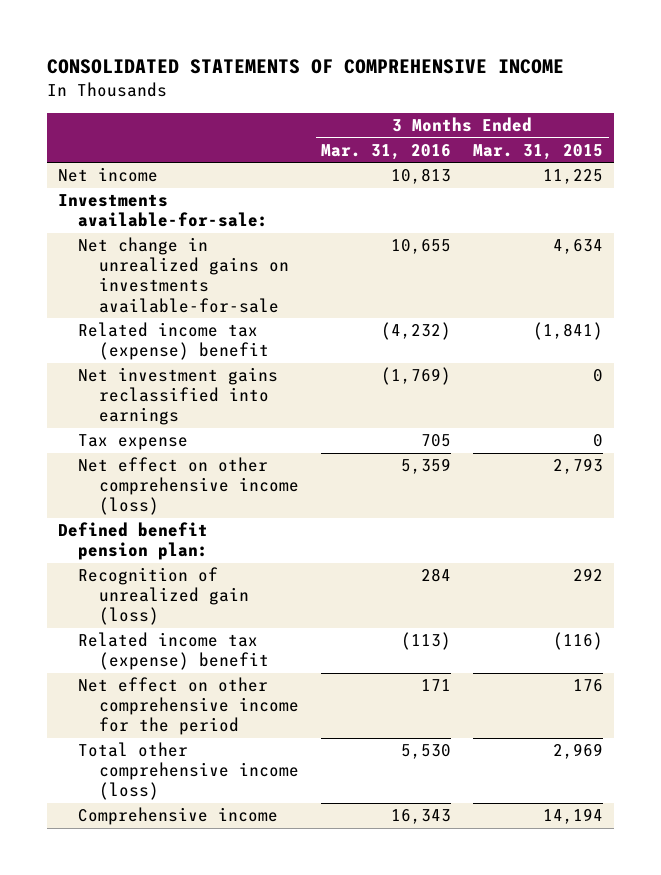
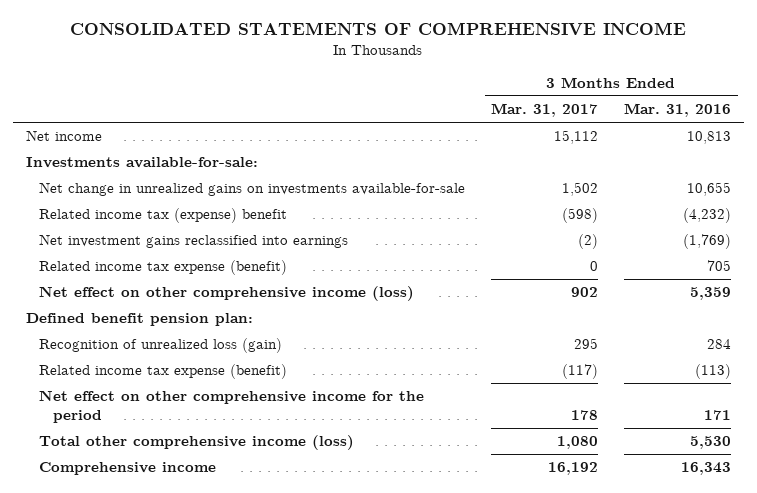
- | 3 Months Ended Mar. 31, 2016 | 3 Months Ended Mar. 31, 2015
+ | 3 Months Ended Mar. 31, 2017 | 3 Months Ended Mar. 31, 2016
- Tax expense | 705 | 0
+ Related income tax expense (benefit) | 0 | 705
- Recognition of unrealized gain (loss) | 284 | 292
- Related income tax (expense) benefit | (113) | (116)
+ Recognition of unrealized loss (gain) | 295 | 284
+ Related income tax expense (benefit) | (117) | (113)

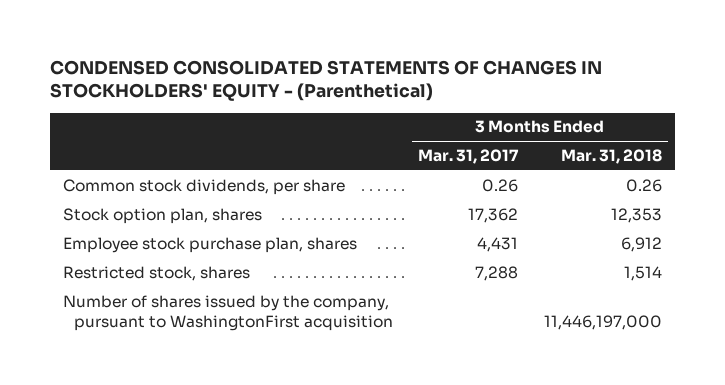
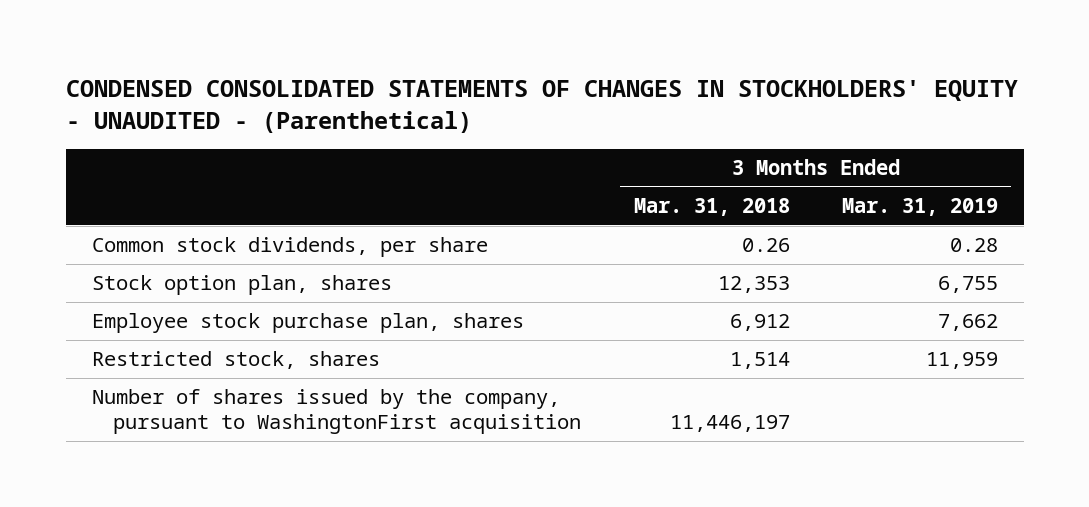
- CONDENSED CONSOLIDATED STATEMENTS OF CHANGES IN STOCKHOLDERS' EQUITY - (Parenthetical)
+ CONDENSED CONSOLIDATED STATEMENTS OF CHANGES IN STOCKHOLDERS' EQUITY - UNAUDITED - (Parenthetical)
- | 3 Months Ended Mar. 31, 2017 | 3 Months Ended Mar. 31, 2018
+ | 3 Months Ended Mar. 31, 2018 | 3 Months Ended Mar. 31, 2019
- Number of shares issued by the company, pursuant to WashingtonFirst acquisition | | 11,446,197,000
+ Number of shares issued by the company, pursuant to WashingtonFirst acquisition | 11,446,197 |

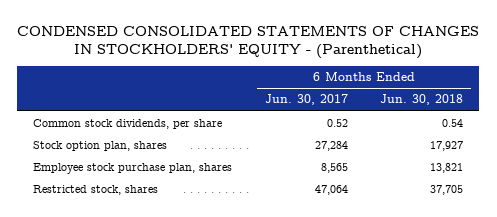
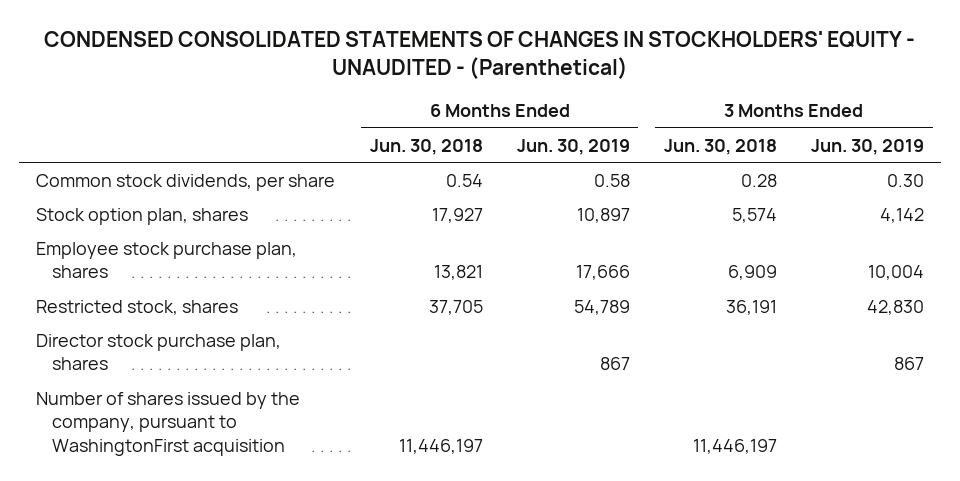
- CONDENSED CONSOLIDATED STATEMENTS OF CHANGES IN STOCKHOLDERS' EQUITY - (Parenthetical)
+ CONDENSED CONSOLIDATED STATEMENTS OF CHANGES IN STOCKHOLDERS' EQUITY - UNAUDITED - (Parenthetical)
- | 6 Months Ended Jun. 30, 2017 | 6 Months Ended Jun. 30, 2018
+ | 6 Months Ended Jun. 30, 2018 | 6 Months Ended Jun. 30, 2019 | 3 Months Ended Jun. 30, 2018 | 3 Months Ended Jun. 30, 2019
+ Director stock purchase plan, shares | | 867 | | 867
+ Number of shares issued by the company, pursuant to WashingtonFirst acquisition | 11,446,197 | | 11,446,197 |

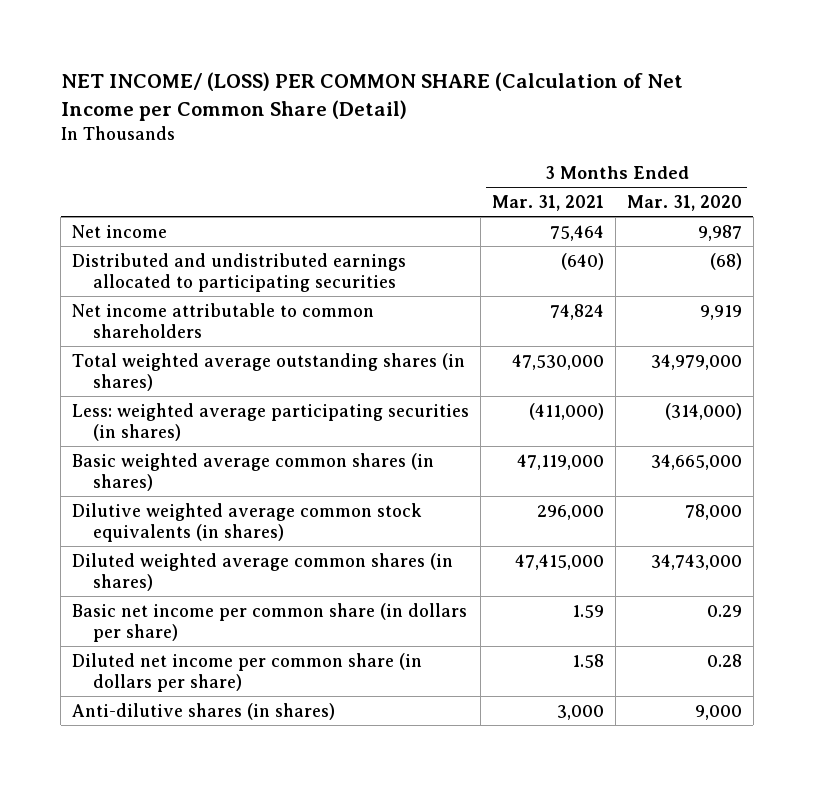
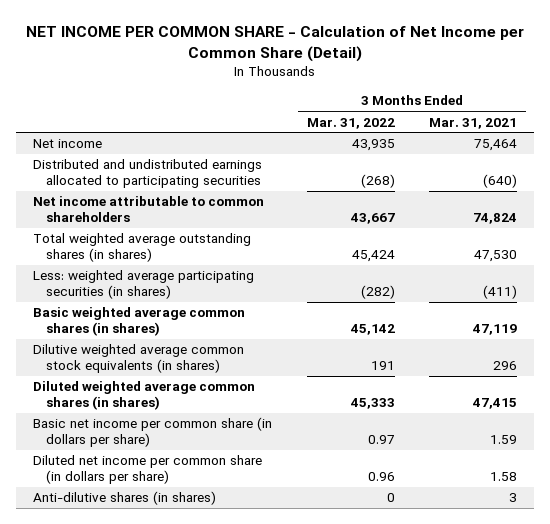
- NET INCOME/ (LOSS) PER COMMON SHARE (Calculation of Net Income per Common Share (Detail)
+ NET INCOME PER COMMON SHARE - Calculation of Net Income per Common Share (Detail)
- | 3 Months Ended Mar. 31, 2021 | 3 Months Ended Mar. 31, 2020
+ | 3 Months Ended Mar. 31, 2022 | 3 Months Ended Mar. 31, 2021
- Total weighted average outstanding shares (in shares) | 47,530,000 | 34,979,000
- Less: weighted average participating securities (in shares) | (411,000) | (314,000)
- Basic weighted average common shares (in shares) | 47,119,000 | 34,665,000
- Dilutive weighted average common stock equivalents (in shares) | 296,000 | 78,000
- Diluted weighted average common shares (in shares) | 47,415,000 | 34,743,000
+ Total weighted average outstanding shares (in shares) | 45,424 | 47,530
+ Less: weighted average participating securities (in shares) | (282) | (411)
+ Basic weighted average common shares (in shares) | 45,142 | 47,119
+ Dilutive weighted average common stock equivalents (in shares) | 191 | 296
+ Diluted weighted average common shares (in shares) | 45,333 | 47,415
- Anti-dilutive shares (in shares) | 3,000 | 9,000
+ Anti-dilutive shares (in shares) | 0 | 3

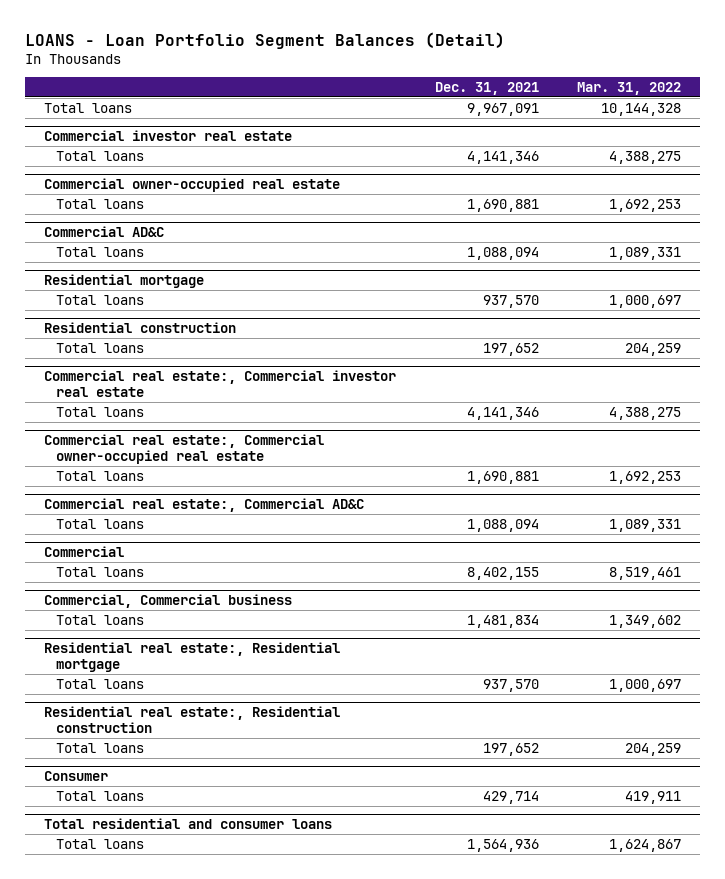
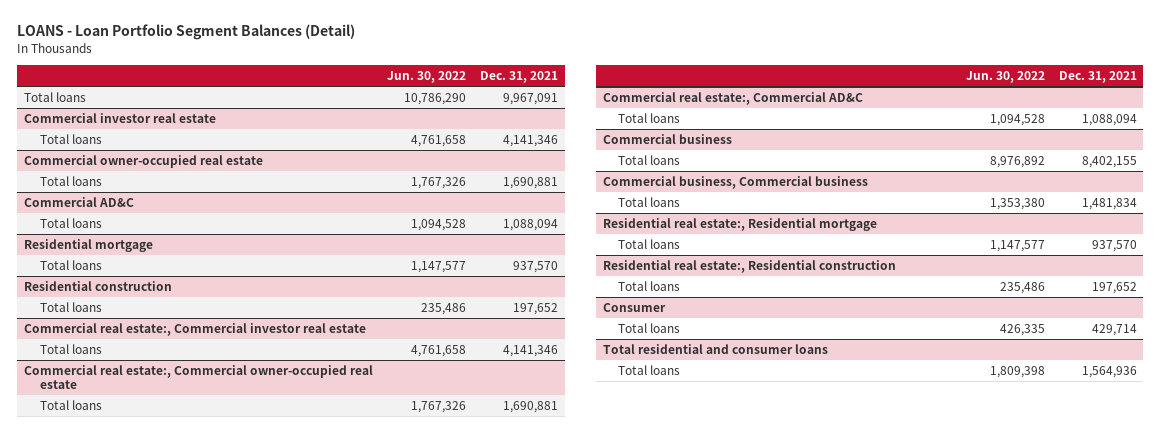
- | Dec. 31, 2021 | Mar. 31, 2022
+ | Jun. 30, 2022 | Dec. 31, 2021
- Commercial
+ Commercial business
- Commercial, Commercial business
+ Commercial business, Commercial business

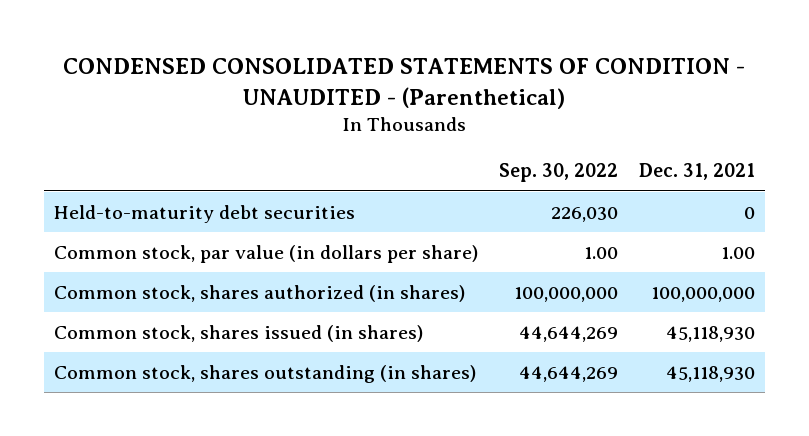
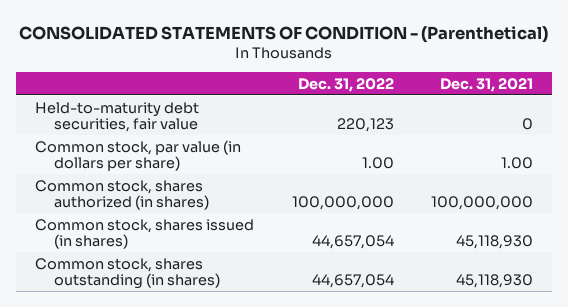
- CONDENSED CONSOLIDATED STATEMENTS OF CONDITION - UNAUDITED - (Parenthetical)
+ CONSOLIDATED STATEMENTS OF CONDITION - (Parenthetical)
- | Sep. 30, 2022 | Dec. 31, 2021
+ | Dec. 31, 2022 | Dec. 31, 2021
- Held-to-maturity debt securities | 226,030 | 0
+ Held-to-maturity debt securities, fair value | 220,123 | 0

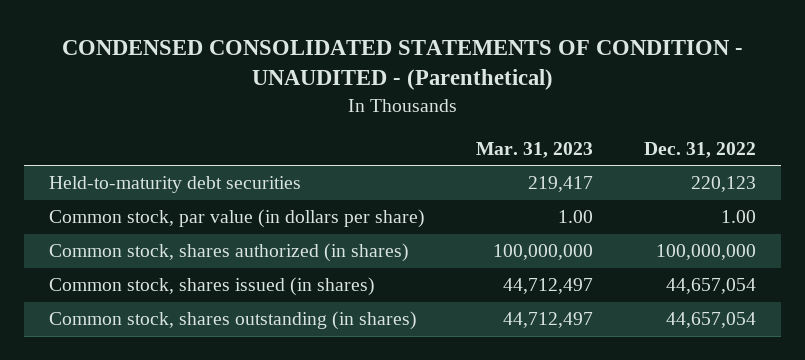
- CONSOLIDATED STATEMENTS OF CONDITION - (Parenthetical)
+ CONDENSED CONSOLIDATED STATEMENTS OF CONDITION - UNAUDITED - (Parenthetical)
- | Dec. 31, 2022 | Dec. 31, 2021
+ | Mar. 31, 2023 | Dec. 31, 2022
- Held-to-maturity debt securities, fair value | 220,123 | 0
+ Held-to-maturity debt securities | 219,417 | 220,123

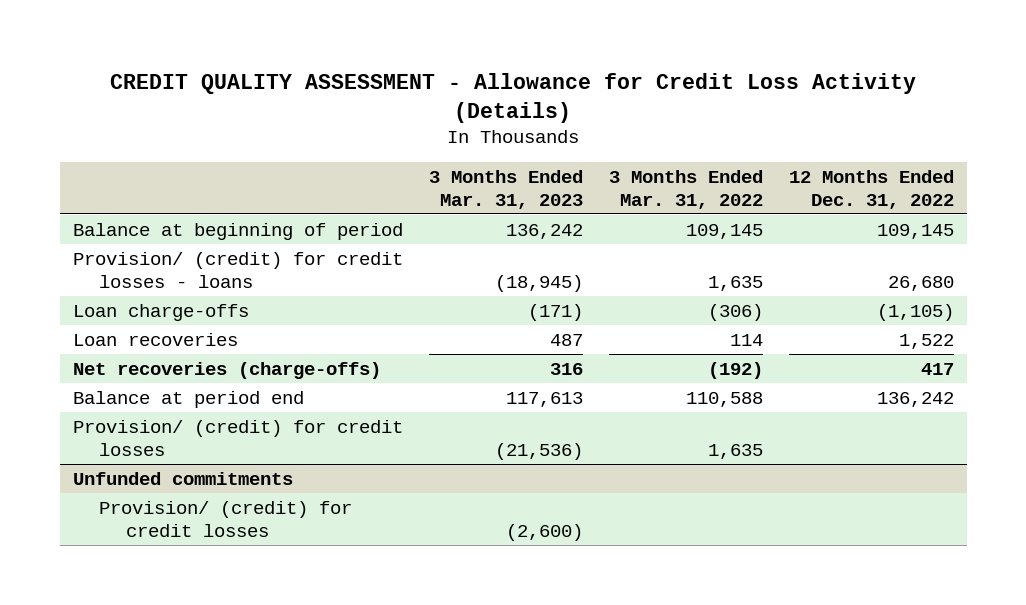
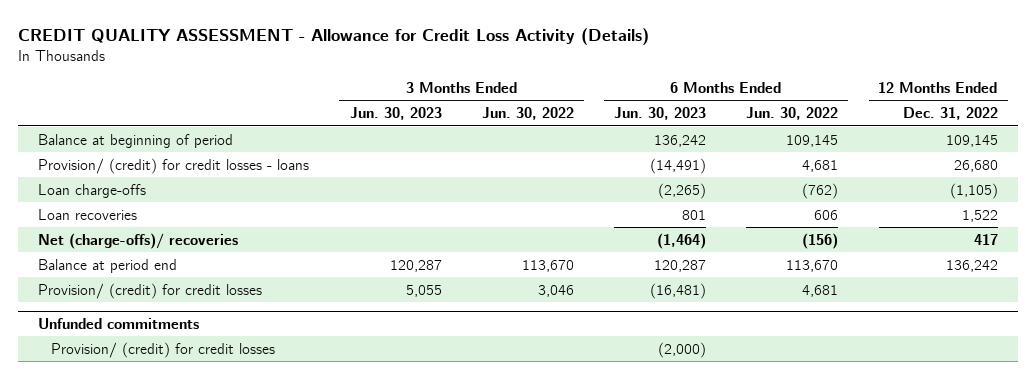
- | 3 Months Ended Mar. 31, 2023 | 3 Months Ended Mar. 31, 2022 | 12 Months Ended Dec. 31, 2022
+ | 3 Months Ended Jun. 30, 2023 | 3 Months Ended Jun. 30, 2022 | 6 Months Ended Jun. 30, 2023 | 6 Months Ended Jun. 30, 2022 | 12 Months Ended Dec. 31, 2022
- Net recoveries (charge-offs) | 316 | (192) | 417
+ Net (charge-offs)/ recoveries | | | (1,464) | (156) | 417

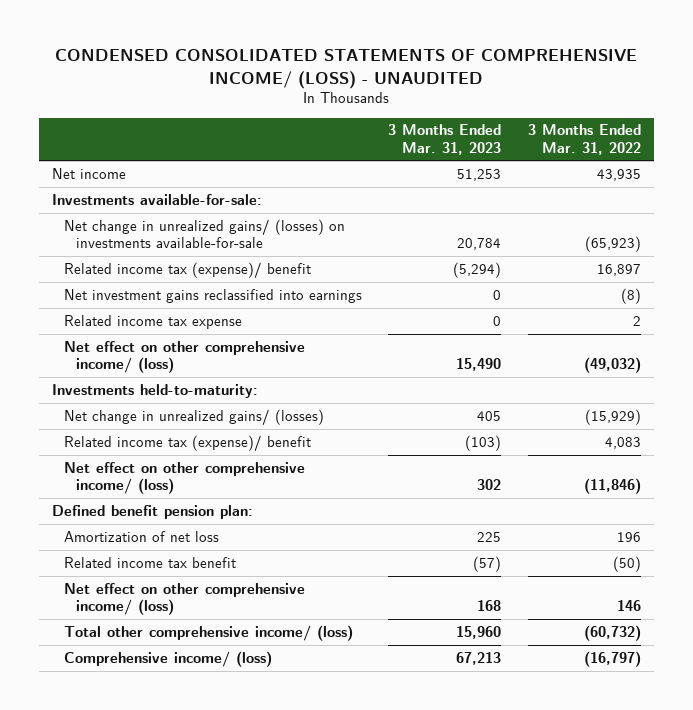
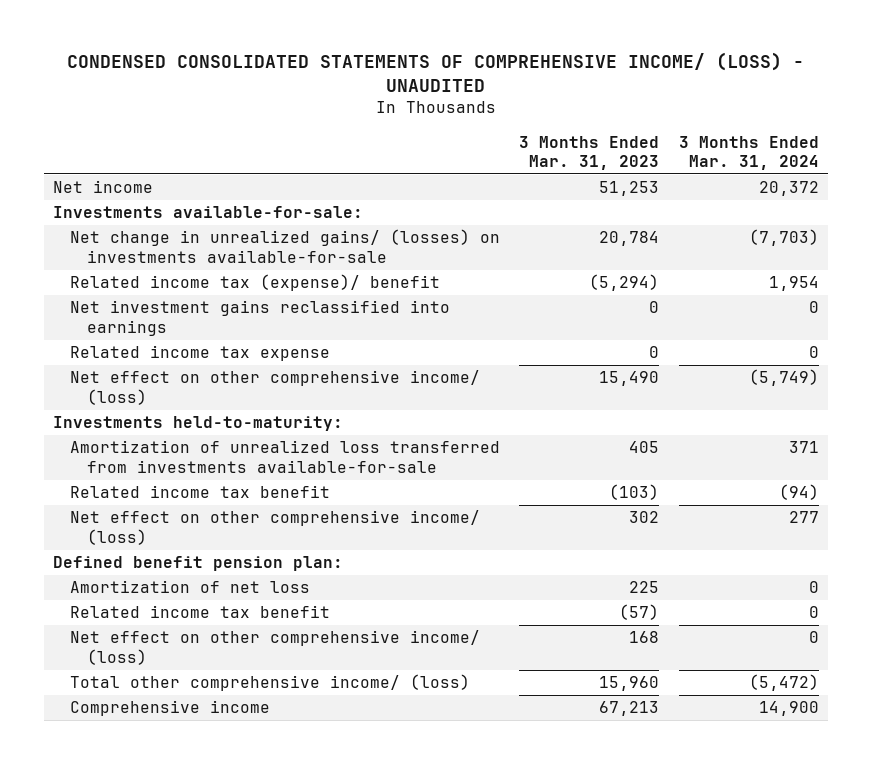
- | 3 Months Ended Mar. 31, 2023 | 3 Months Ended Mar. 31, 2022
+ | 3 Months Ended Mar. 31, 2023 | 3 Months Ended Mar. 31, 2024
- Net change in unrealized gains/ (losses) | 405 | (15,929)
- Related income tax (expense)/ benefit | (103) | 4,083
+ Amortization of unrealized loss transferred from investments available-for-sale | 405 | 371
+ Related income tax benefit | (103) | (94)
- Comprehensive income/ (loss) | 67,213 | (16,797)
+ Comprehensive income | 67,213 | 14,900

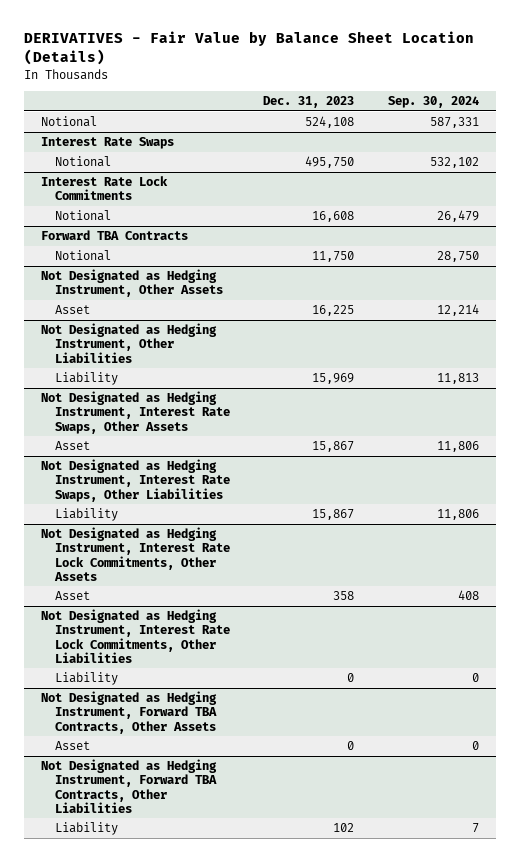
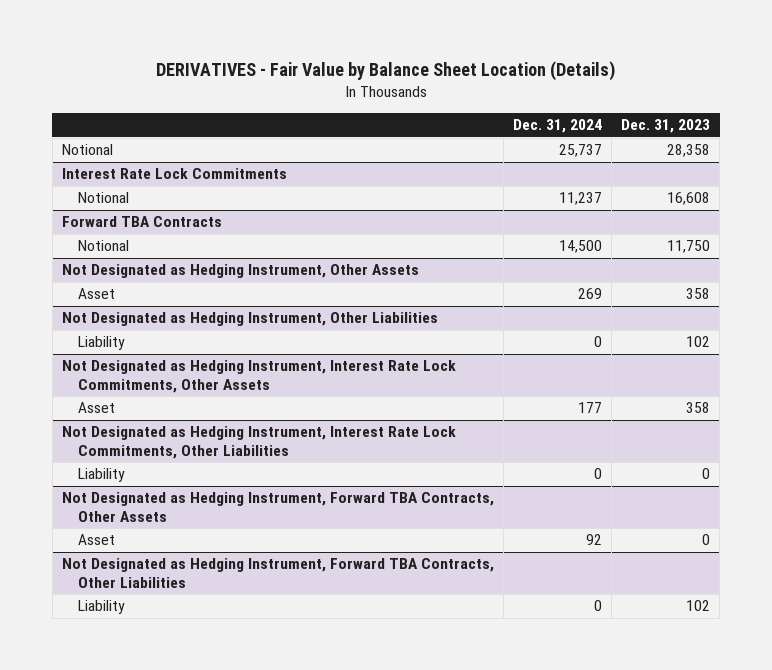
- | Dec. 31, 2023 | Sep. 30, 2024
+ | Dec. 31, 2024 | Dec. 31, 2023
- Notional | 524,108 | 587,331
- Interest Rate Swaps
- Notional | 495,750 | 532,102
+ Notional | 25,737 | 28,358
@ Not Designated as Hedging Instrument, Other Assets
- Asset | 16,225 | 12,214
+ Asset | 269 | 358
@ Not Designated as Hedging Instrument, Other Liabilities
- Liability | 15,969 | 11,813
- Not Designated as Hedging Instrument, Interest Rate Swaps, Other Assets
- Asset | 15,867 | 11,806
- Not Designated as Hedging Instrument, Interest Rate Swaps, Other Liabilities
- Liability | 15,867 | 11,806
@ Not Designated as Hedging Instrument, Other Liabilities
+ Liability | 0 | 102

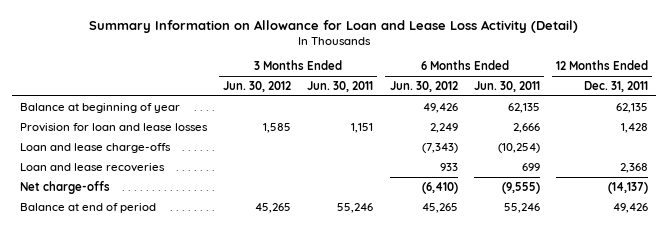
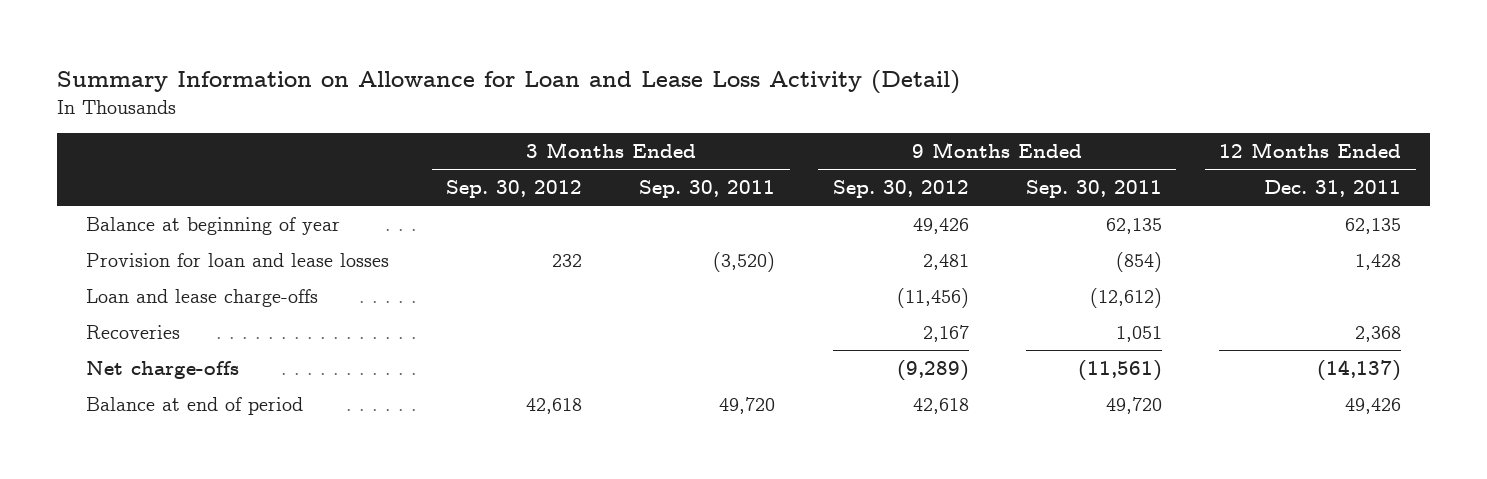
- | 3 Months Ended Jun. 30, 2012 | 3 Months Ended Jun. 30, 2011 | 6 Months Ended Jun. 30, 2012 | 6 Months Ended Jun. 30, 2011 | 12 Months Ended Dec. 31, 2011
+ | 3 Months Ended Sep. 30, 2012 | 3 Months Ended Sep. 30, 2011 | 9 Months Ended Sep. 30, 2012 | 9 Months Ended Sep. 30, 2011 | 12 Months Ended Dec. 31, 2011
- Loan and lease recoveries | | | 933 | 699 | 2,368
+ Recoveries | | | 2,167 | 1,051 | 2,368

